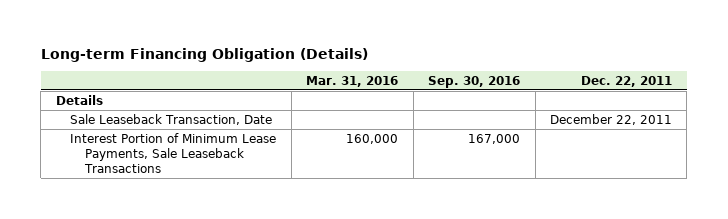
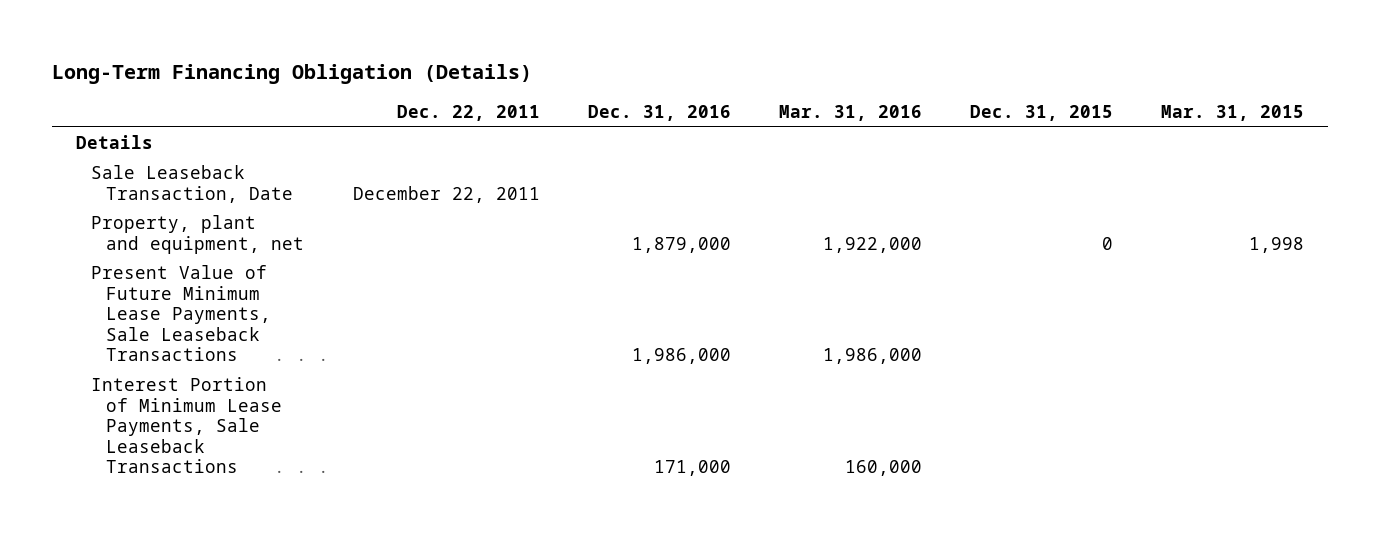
- Long-term Financing Obligation (Details)
+ Long-Term Financing Obligation (Details)
- | Mar. 31, 2016 | Sep. 30, 2016 | Dec. 22, 2011
+ | Dec. 22, 2011 | Dec. 31, 2016 | Mar. 31, 2016 | Dec. 31, 2015 | Mar. 31, 2015
+ Property, plant and equipment, net | | 1,879,000 | 1,922,000 | 0 | 1,998
+ Present Value of Future Minimum Lease Payments, Sale Leaseback Transactions | | 1,986,000 | 1,986,000 | |

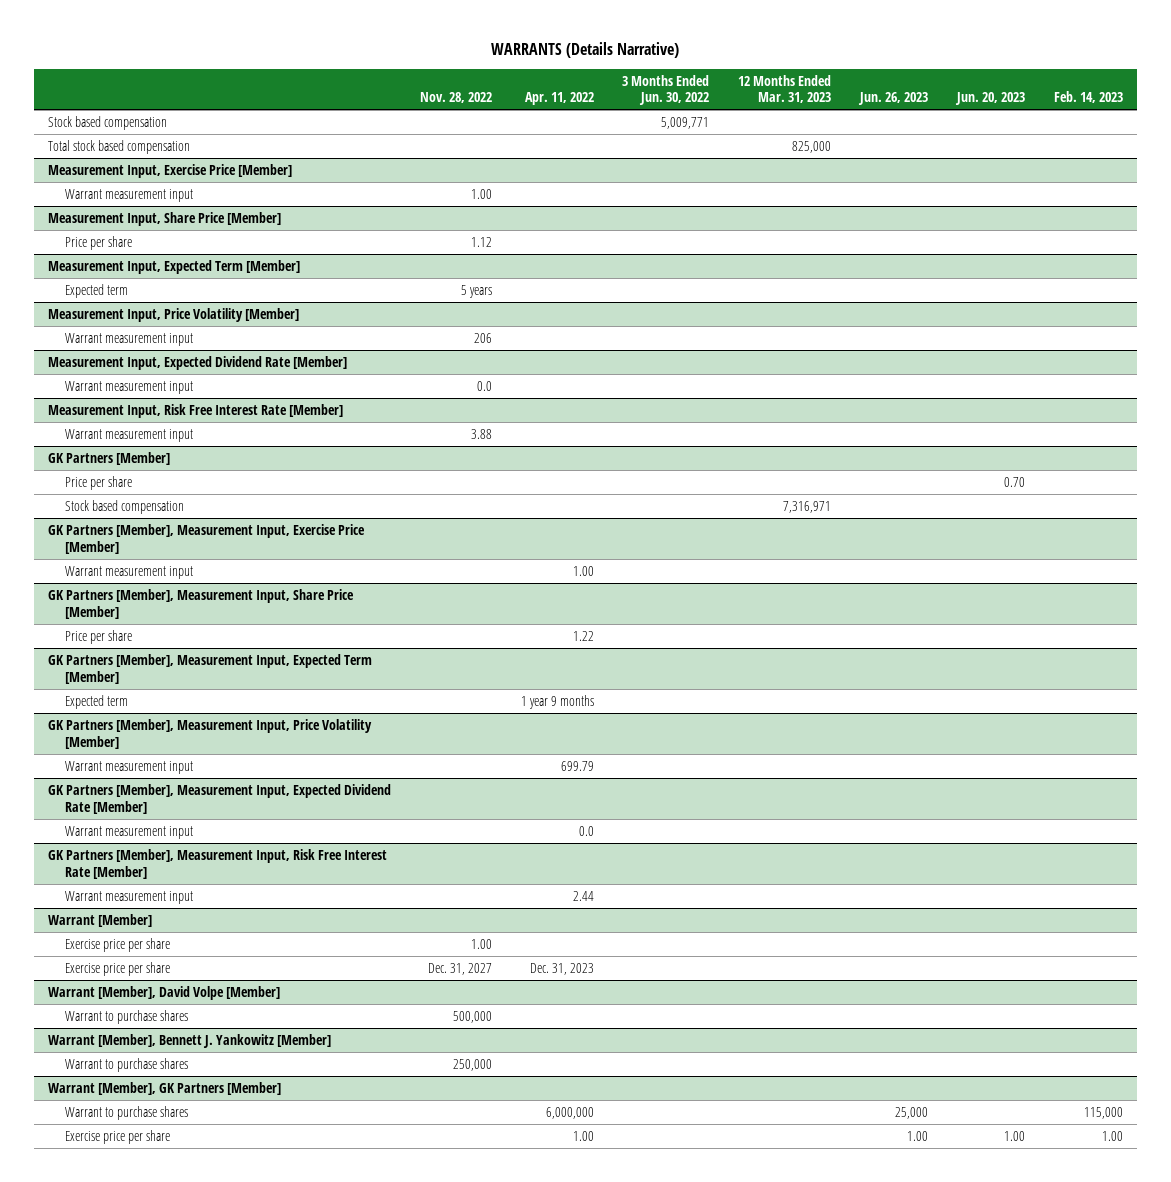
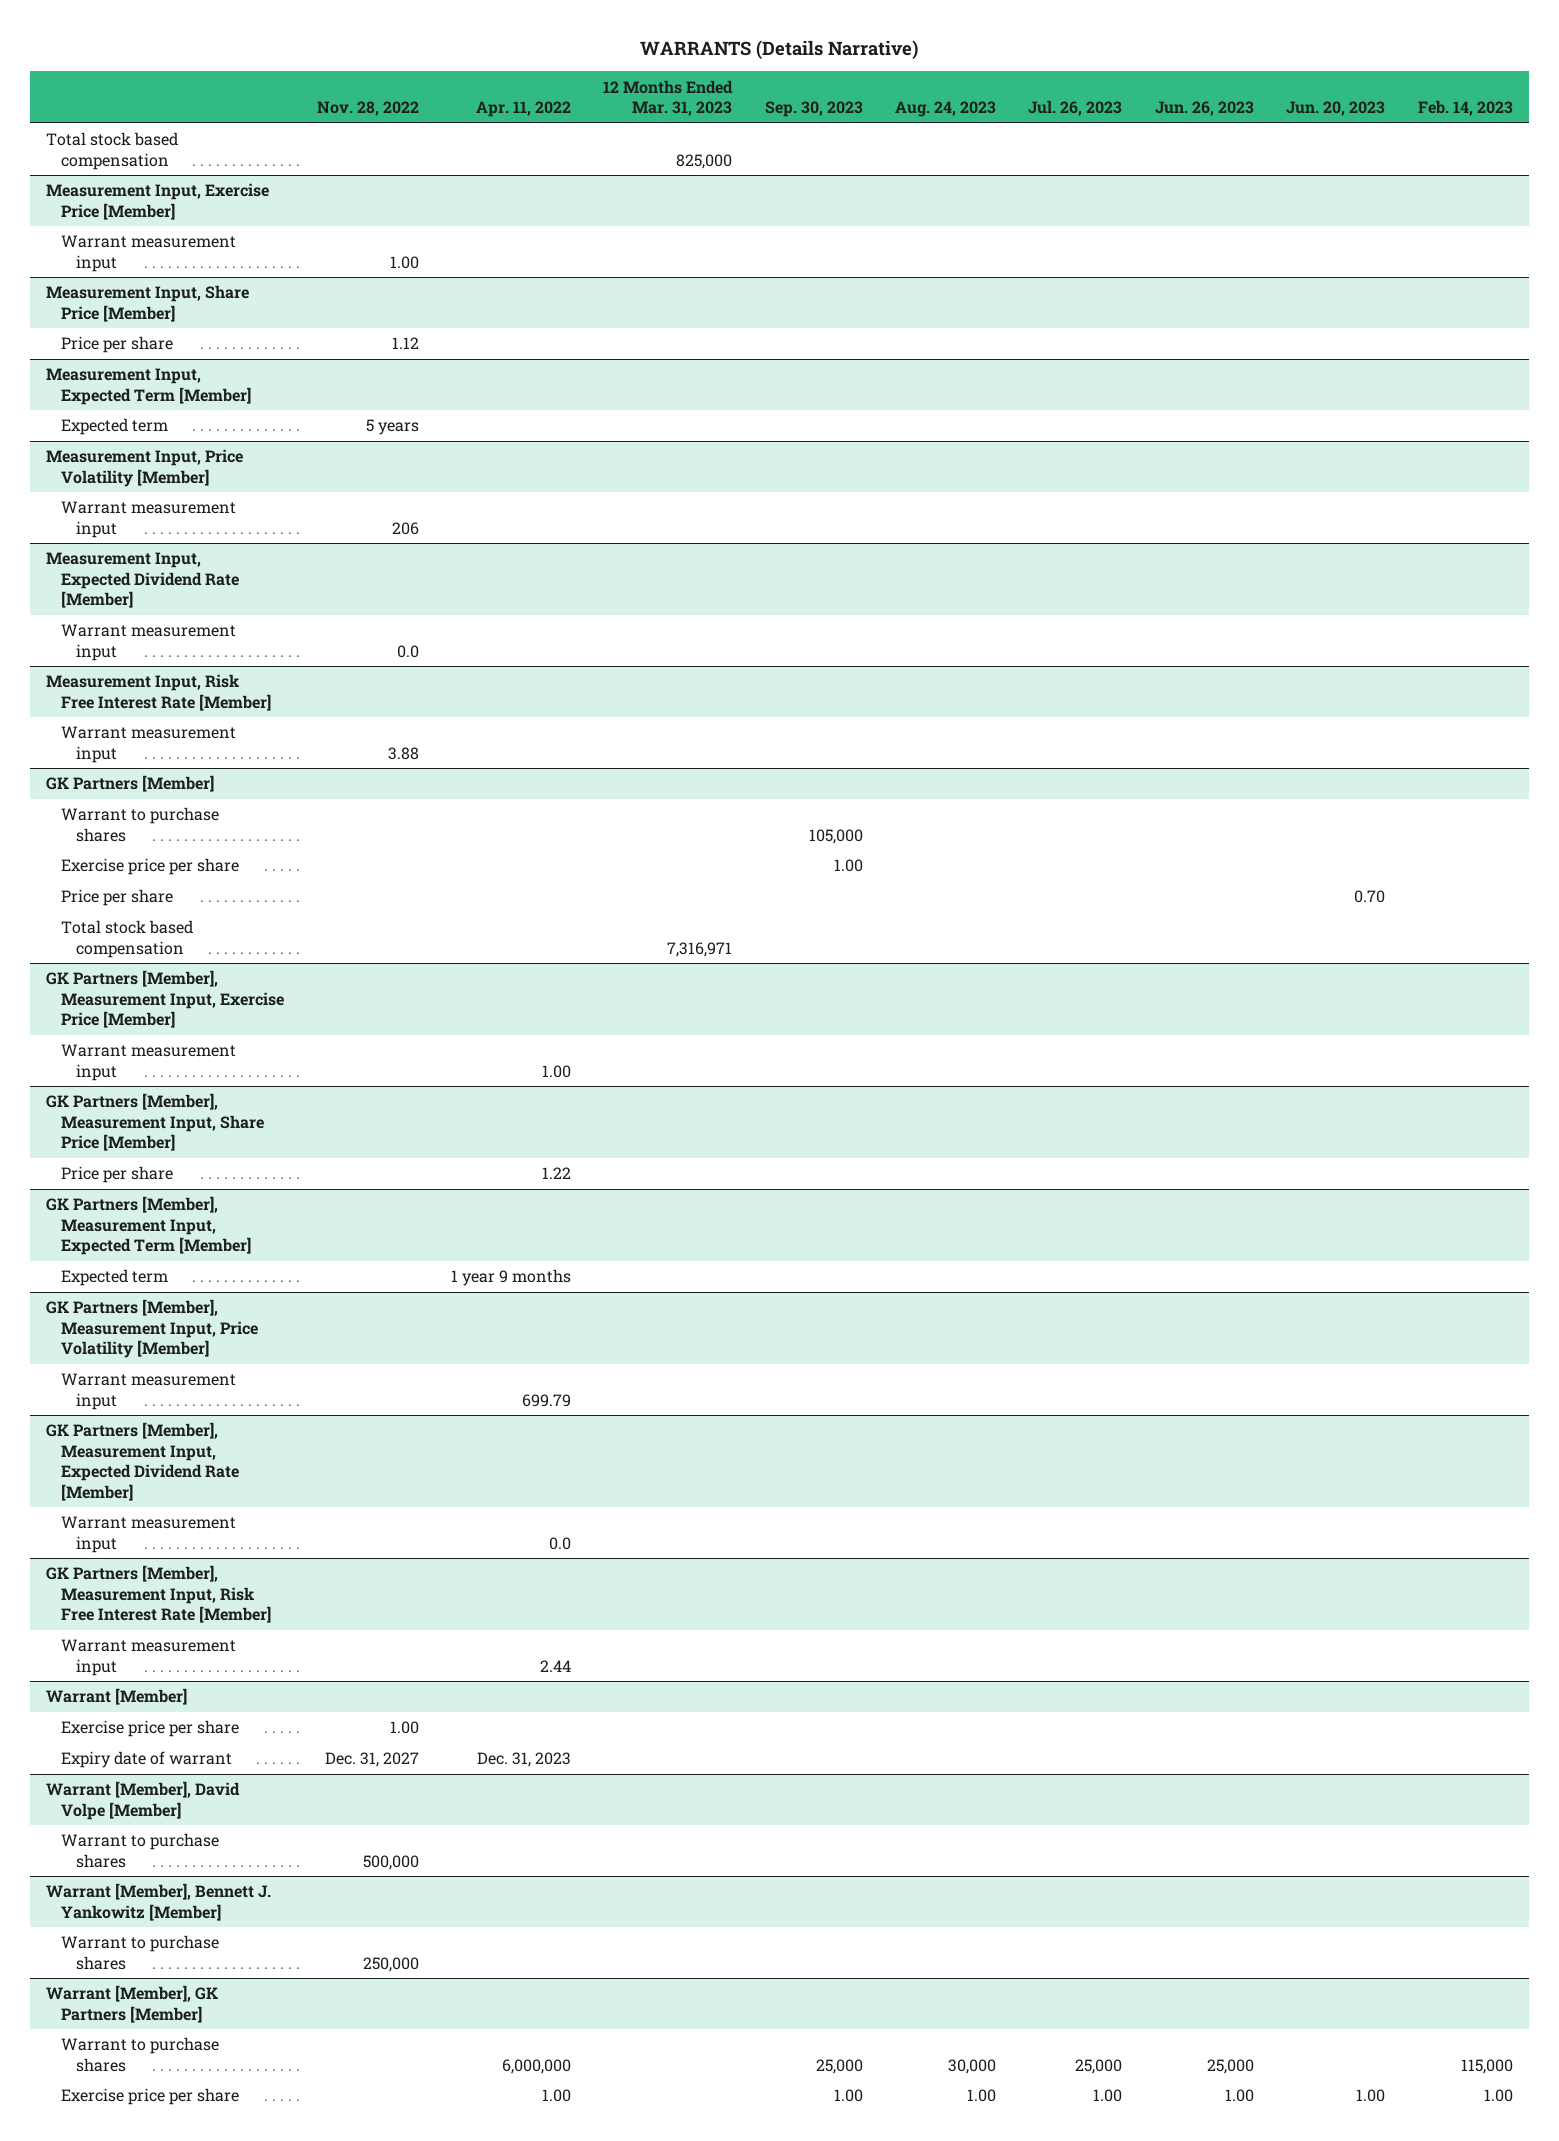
- | Nov. 28, 2022 | Apr. 11, 2022 | 3 Months Ended Jun. 30, 2022 | 12 Months Ended Mar. 31, 2023 | Jun. 26, 2023 | Jun. 20, 2023 | Feb. 14, 2023
+ | Nov. 28, 2022 | Apr. 11, 2022 | 12 Months Ended Mar. 31, 2023 | Sep. 30, 2023 | Aug. 24, 2023 | Jul. 26, 2023 | Jun. 26, 2023 | Jun. 20, 2023 | Feb. 14, 2023
- Stock based compensation | | | 5,009,771 | | | |
@ GK Partners [Member]
+ Warrant to purchase shares | | | | 105,000 | | | | |
+ Exercise price per share | | | | 1.00 | | | | |
- Stock based compensation | | | | 7,316,971 | | |
+ Total stock based compensation | | | 7,316,971 | | | | | |
@ Warrant [Member]
- Exercise price per share | Dec. 31, 2027 | Dec. 31, 2023 | | | | |
+ Expiry date of warrant | Dec. 31, 2027 | Dec. 31, 2023 | | | | | | |

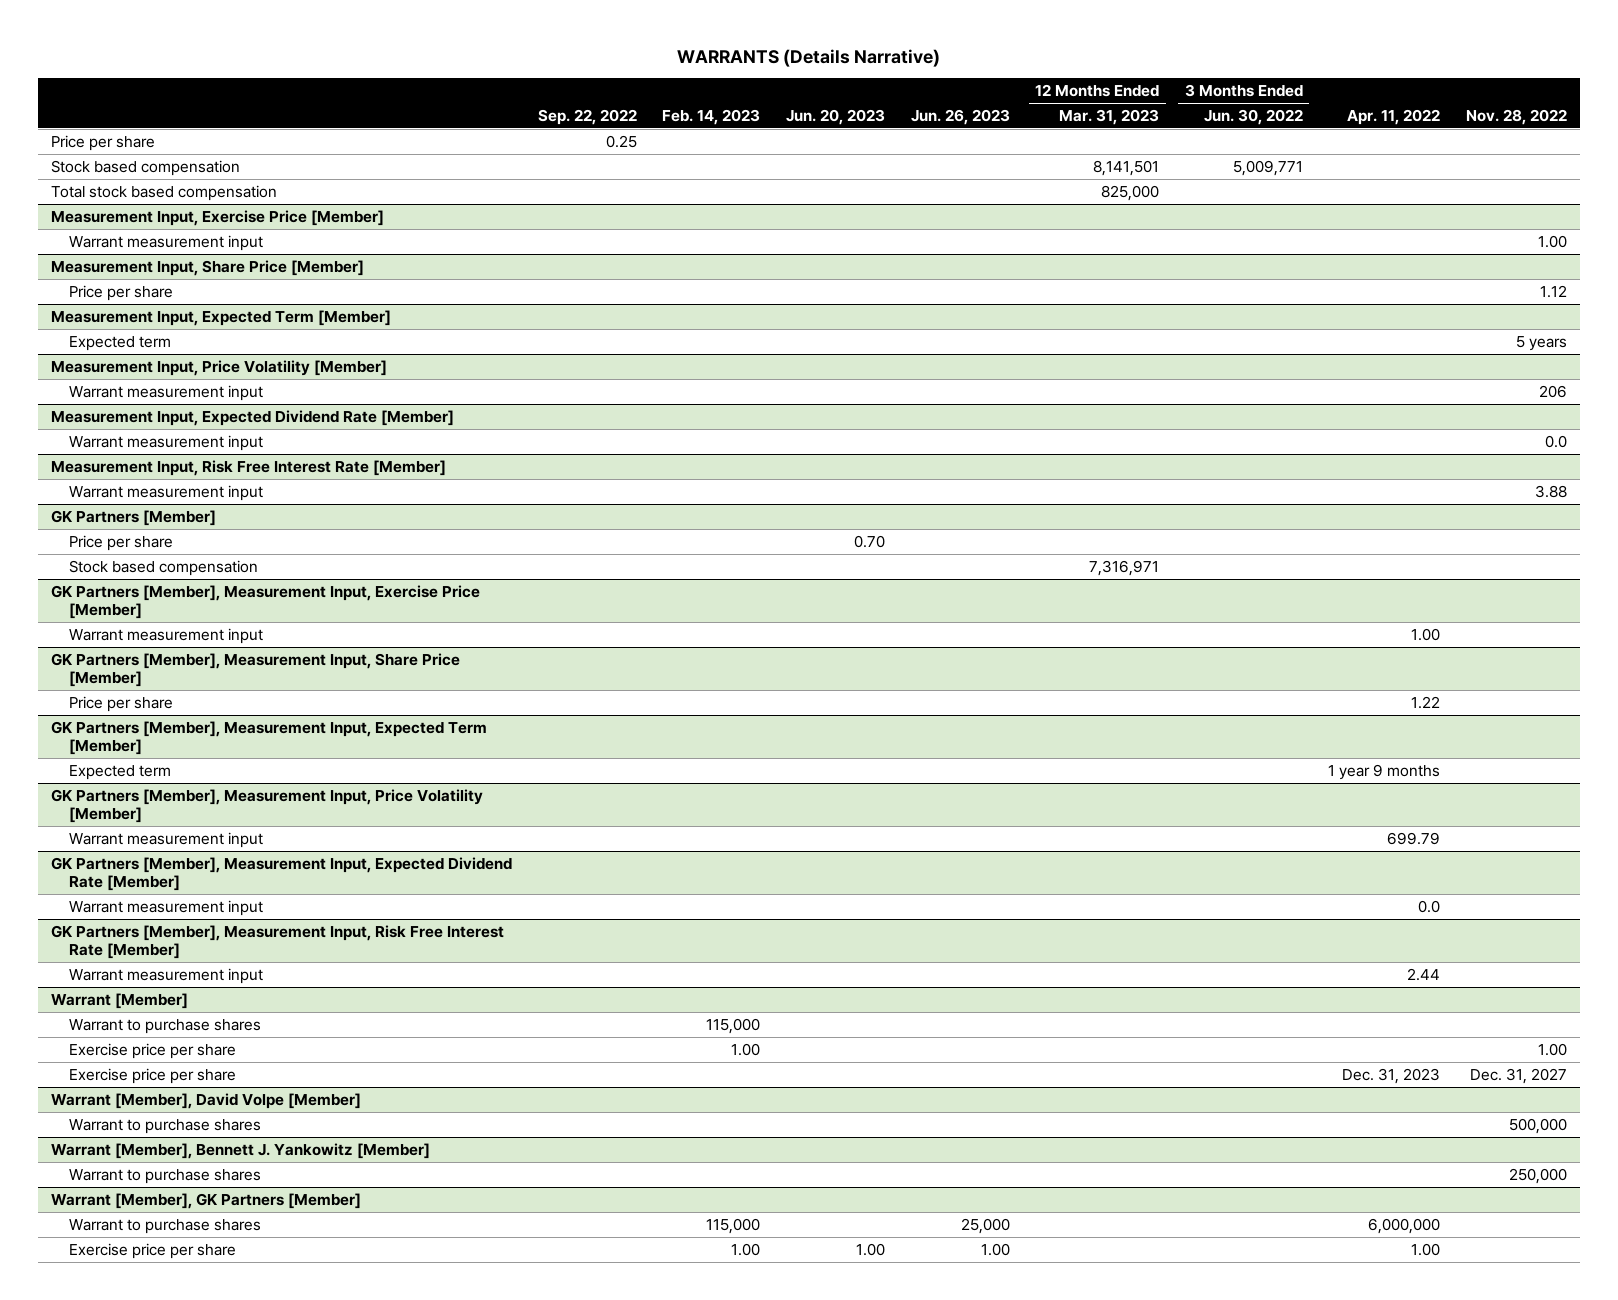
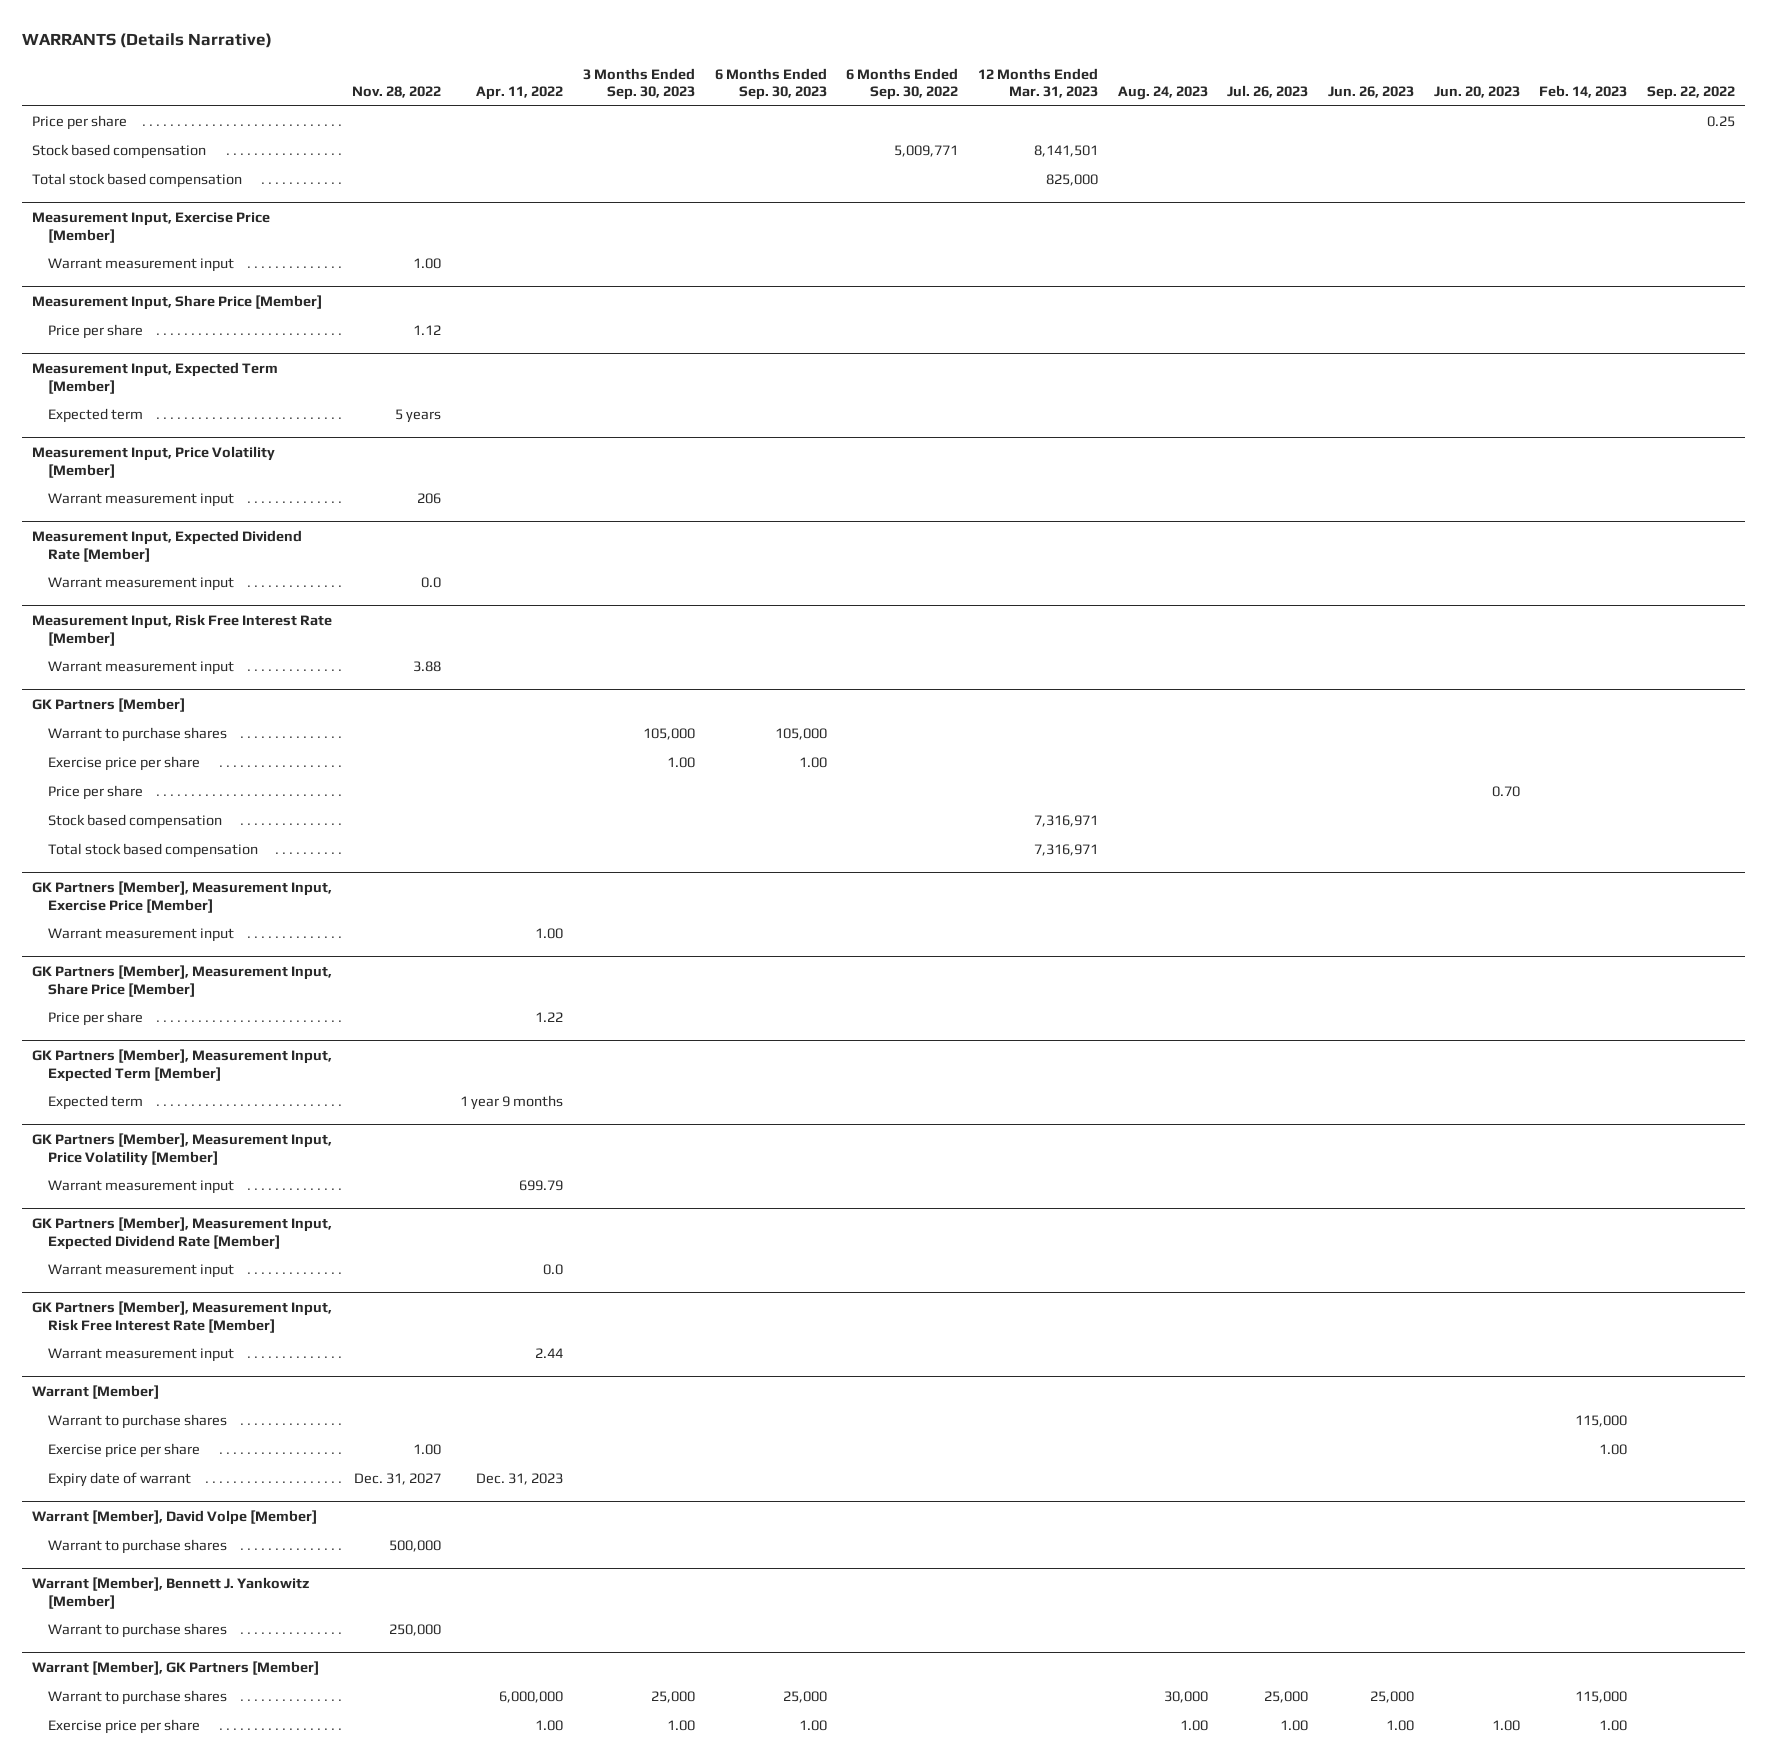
- | Sep. 22, 2022 | Feb. 14, 2023 | Jun. 20, 2023 | Jun. 26, 2023 | 12 Months Ended Mar. 31, 2023 | 3 Months Ended Jun. 30, 2022 | Apr. 11, 2022 | Nov. 28, 2022
+ | Nov. 28, 2022 | Apr. 11, 2022 | 3 Months Ended Sep. 30, 2023 | 6 Months Ended Sep. 30, 2023 | 6 Months Ended Sep. 30, 2022 | 12 Months Ended Mar. 31, 2023 | Aug. 24, 2023 | Jul. 26, 2023 | Jun. 26, 2023 | Jun. 20, 2023 | Feb. 14, 2023 | Sep. 22, 2022
@ GK Partners [Member]
+ Warrant to purchase shares | | | 105,000 | 105,000 | | | | | | | |
+ Exercise price per share | | | 1.00 | 1.00 | | | | | | | |
+ Total stock based compensation | | | | | | 7,316,971 | | | | | |
@ Warrant [Member]
- Exercise price per share | | | | | | | Dec. 31, 2023 | Dec. 31, 2027
+ Expiry date of warrant | Dec. 31, 2027 | Dec. 31, 2023 | | | | | | | | | |

